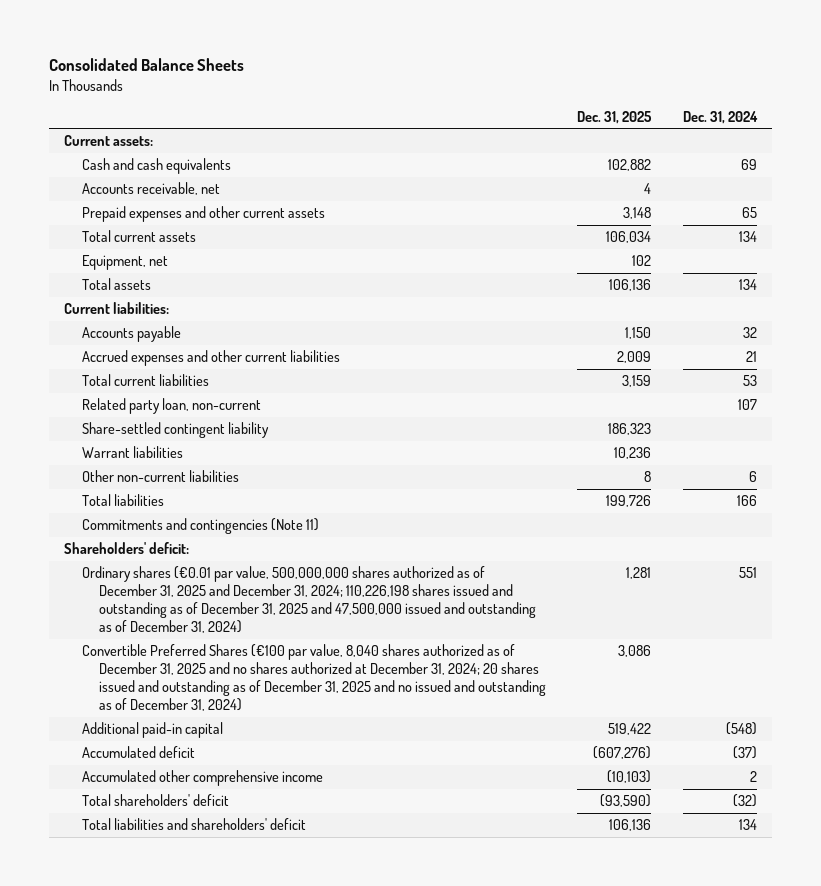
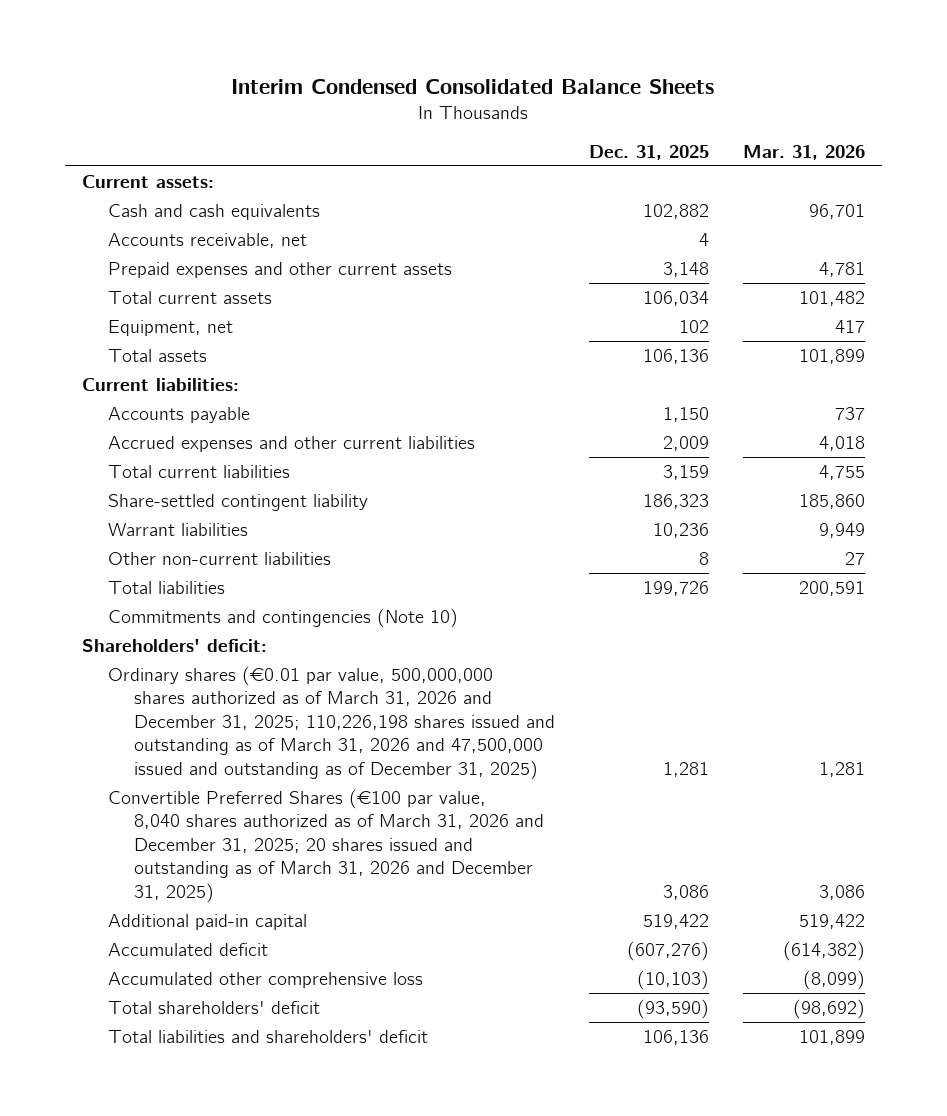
- Consolidated Balance Sheets
+ Interim Condensed Consolidated Balance Sheets
- | Dec. 31, 2025 | Dec. 31, 2024
+ | Dec. 31, 2025 | Mar. 31, 2026
- Related party loan, non-current | | 107
- Commitments and contingencies (Note 11)
+ Commitments and contingencies (Note 10)
- Ordinary shares (€0.01 par value, 500,000,000 shares authorized as of December 31, 2025 and December 31, 2024; 110,226,198 shares issued and outstanding as of December 31, 2025 and 47,500,000 issued and outstanding as of December 31, 2024) | 1,281 | 551
- Convertible Preferred Shares (€100 par value, 8,040 shares authorized as of December 31, 2025 and no shares authorized at December 31, 2024; 20 shares issued and outstanding as of December 31, 2025 and no issued and outstanding as of December 31, 2024) | 3,086 |
+ Ordinary shares (€0.01 par value, 500,000,000 shares authorized as of March 31, 2026 and December 31, 2025; 110,226,198 shares issued and outstanding as of March 31, 2026 and 47,500,000 issued and outstanding as of December 31, 2025) | 1,281 | 1,281
+ Convertible Preferred Shares (€100 par value, 8,040 shares authorized as of March 31, 2026 and December 31, 2025; 20 shares issued and outstanding as of March 31, 2026 and December 31, 2025) | 3,086 | 3,086
- Accumulated other comprehensive income | (10,103) | 2
+ Accumulated other comprehensive loss | (10,103) | (8,099)

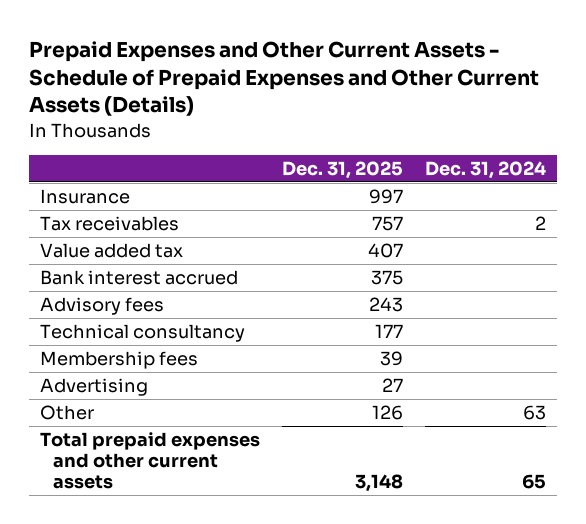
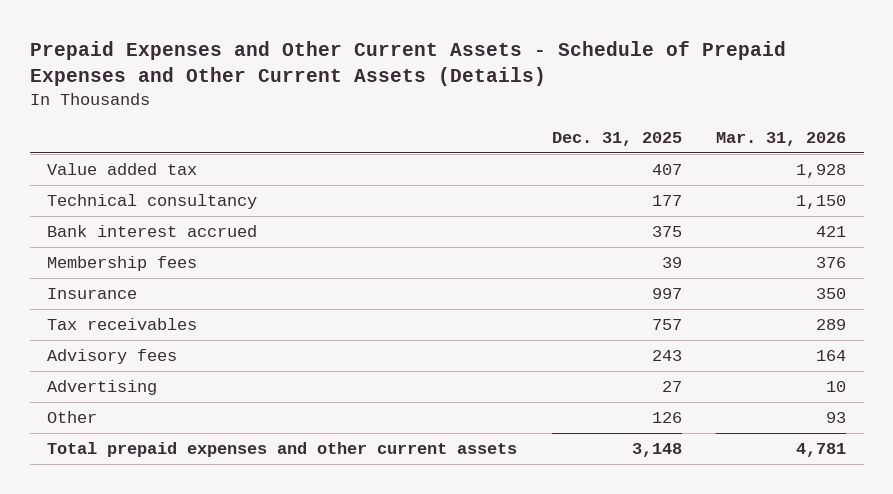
- | Dec. 31, 2025 | Dec. 31, 2024
+ | Dec. 31, 2025 | Mar. 31, 2026
moved down: Bank interest accrued | 375 | 421
moved down: Insurance | 997 | 350
moved down: Tax receivables | 757 | 289
moved down: Advisory fees | 243 | 164

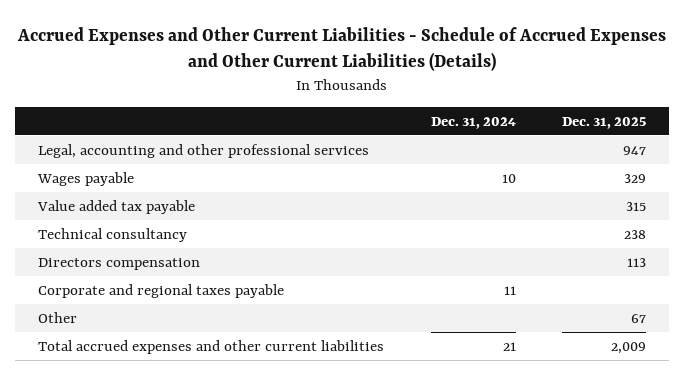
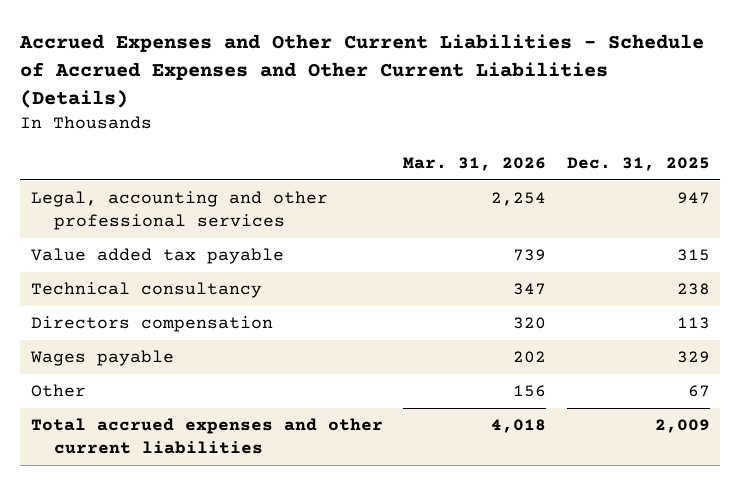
- | Dec. 31, 2024 | Dec. 31, 2025
+ | Mar. 31, 2026 | Dec. 31, 2025
- Corporate and regional taxes payable | 11 |
moved down: Wages payable | 202 | 329

